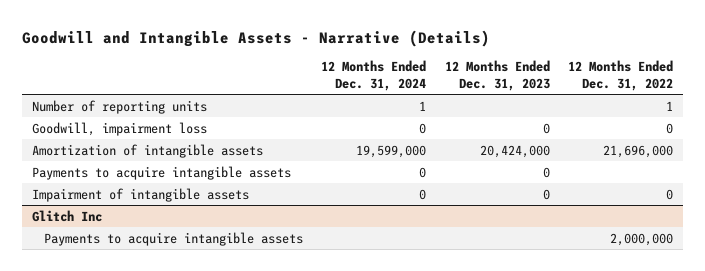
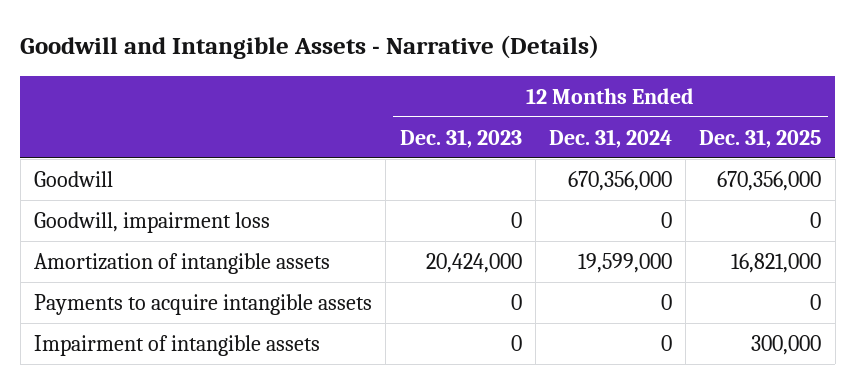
- | 12 Months Ended Dec. 31, 2024 | 12 Months Ended Dec. 31, 2023 | 12 Months Ended Dec. 31, 2022
+ | 12 Months Ended Dec. 31, 2023 | 12 Months Ended Dec. 31, 2024 | 12 Months Ended Dec. 31, 2025
- Number of reporting units | 1 | | 1
+ Goodwill | | 670,356,000 | 670,356,000
- Glitch Inc
- Payments to acquire intangible assets | | | 2,000,000

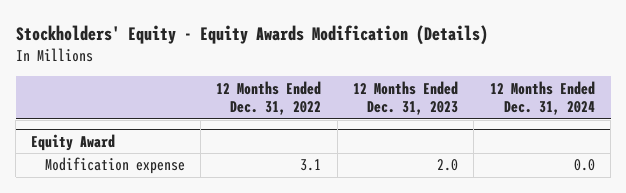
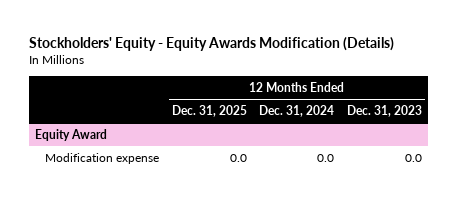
- | 12 Months Ended Dec. 31, 2022 | 12 Months Ended Dec. 31, 2023 | 12 Months Ended Dec. 31, 2024
+ | 12 Months Ended Dec. 31, 2025 | 12 Months Ended Dec. 31, 2024 | 12 Months Ended Dec. 31, 2023
@ Equity Award
- Modification expense | 3.1 | 2.0 | 0.0
+ Modification expense | 0.0 | 0.0 | 0.0

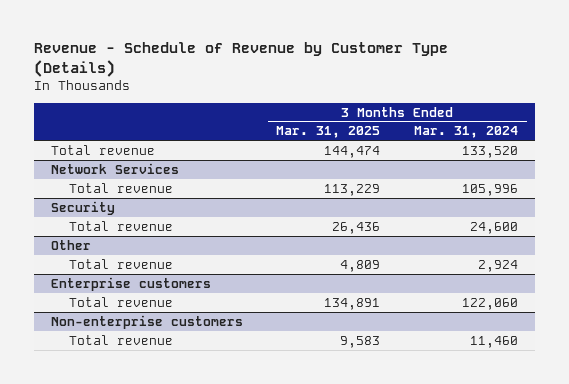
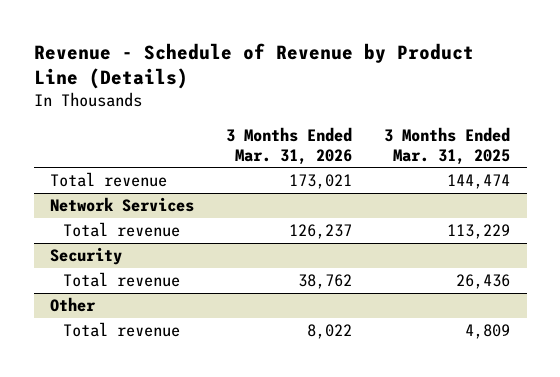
- Revenue - Schedule of Revenue by Customer Type (Details)
+ Revenue - Schedule of Revenue by Product Line (Details)
- | 3 Months Ended Mar. 31, 2025 | 3 Months Ended Mar. 31, 2024
+ | 3 Months Ended Mar. 31, 2026 | 3 Months Ended Mar. 31, 2025
- Enterprise customers
- Total revenue | 134,891 | 122,060
- Non-enterprise customers
- Total revenue | 9,583 | 11,460

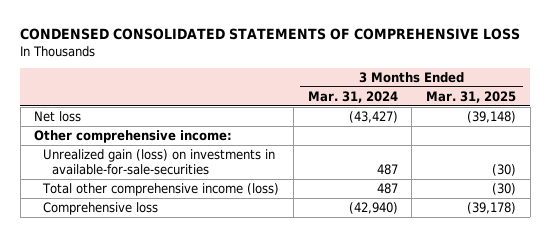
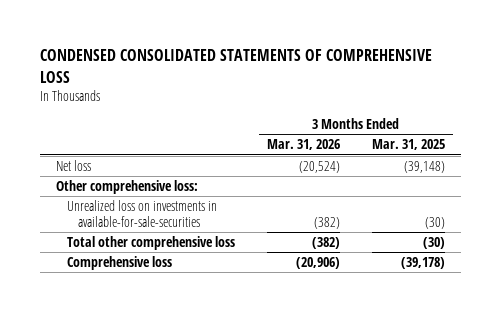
- | 3 Months Ended Mar. 31, 2024 | 3 Months Ended Mar. 31, 2025
+ | 3 Months Ended Mar. 31, 2026 | 3 Months Ended Mar. 31, 2025
- Other comprehensive income:
- Unrealized gain (loss) on investments in available-for-sale-securities | 487 | (30)
- Total other comprehensive income (loss) | 487 | (30)
+ Other comprehensive loss:
+ Unrealized loss on investments in available-for-sale-securities | (382) | (30)
+ Total other comprehensive loss | (382) | (30)

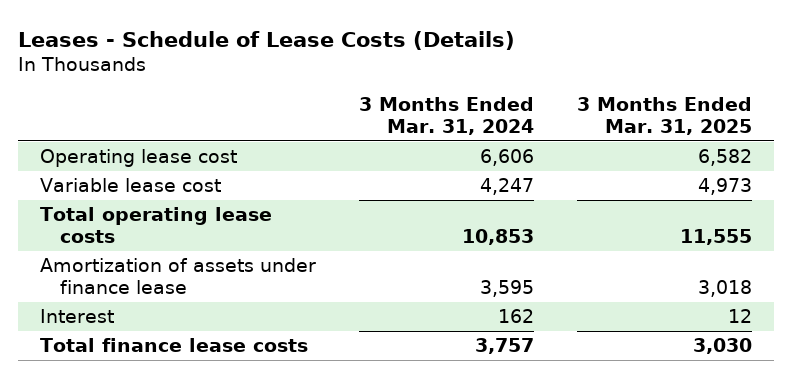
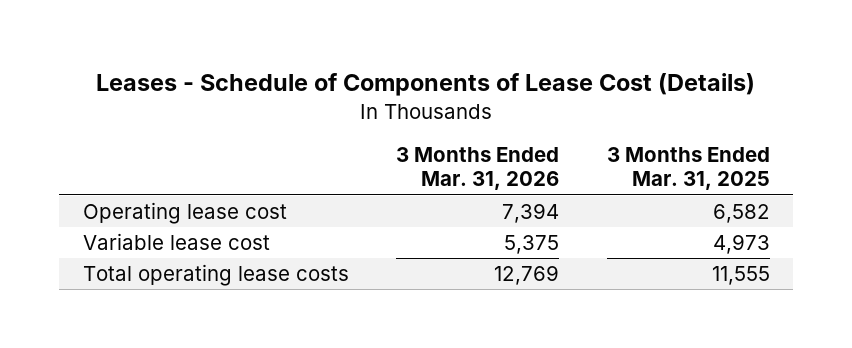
- Leases - Schedule of Lease Costs (Details)
+ Leases - Schedule of Components of Lease Cost (Details)
- | 3 Months Ended Mar. 31, 2024 | 3 Months Ended Mar. 31, 2025
+ | 3 Months Ended Mar. 31, 2026 | 3 Months Ended Mar. 31, 2025
- Amortization of assets under finance lease | 3,595 | 3,018
- Interest | 162 | 12
- Total finance lease costs | 3,757 | 3,030

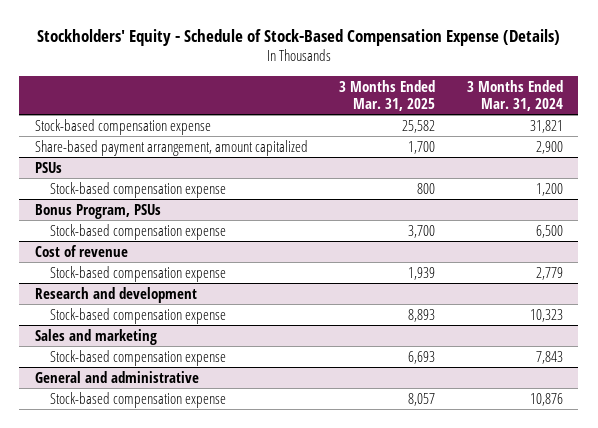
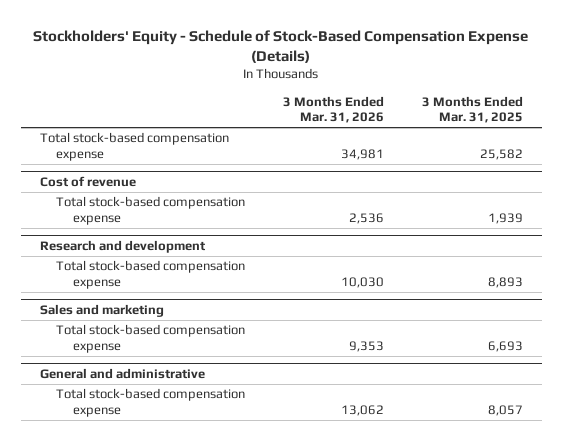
- | 3 Months Ended Mar. 31, 2025 | 3 Months Ended Mar. 31, 2024
+ | 3 Months Ended Mar. 31, 2026 | 3 Months Ended Mar. 31, 2025
- Stock-based compensation expense | 25,582 | 31,821
- Share-based payment arrangement, amount capitalized | 1,700 | 2,900
- PSUs
- Stock-based compensation expense | 800 | 1,200
- Bonus Program, PSUs
- Stock-based compensation expense | 3,700 | 6,500
+ Total stock-based compensation expense | 34,981 | 25,582
@ Cost of revenue
- Stock-based compensation expense | 1,939 | 2,779
+ Total stock-based compensation expense | 2,536 | 1,939
@ Research and development
- Stock-based compensation expense | 8,893 | 10,323
+ Total stock-based compensation expense | 10,030 | 8,893
@ Sales and marketing
- Stock-based compensation expense | 6,693 | 7,843
+ Total stock-based compensation expense | 9,353 | 6,693
@ General and administrative
- Stock-based compensation expense | 8,057 | 10,876
+ Total stock-based compensation expense | 13,062 | 8,057

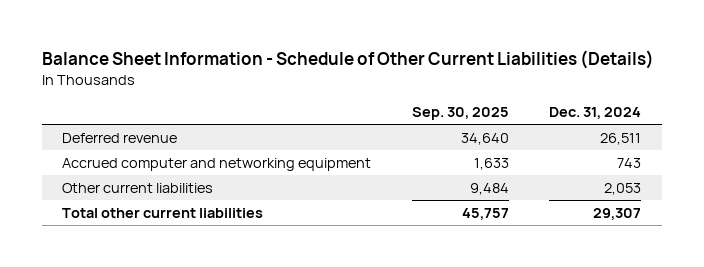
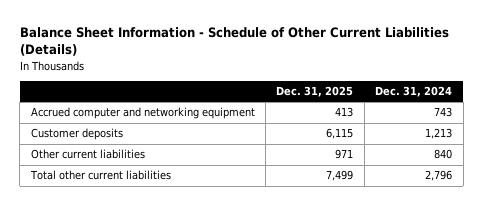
- | Sep. 30, 2025 | Dec. 31, 2024
+ | Dec. 31, 2025 | Dec. 31, 2024
- Deferred revenue | 34,640 | 26,511
- Other current liabilities | 9,484 | 2,053
- Total other current liabilities | 45,757 | 29,307
+ Customer deposits | 6,115 | 1,213
+ Other current liabilities | 971 | 840
+ Total other current liabilities | 7,499 | 2,796

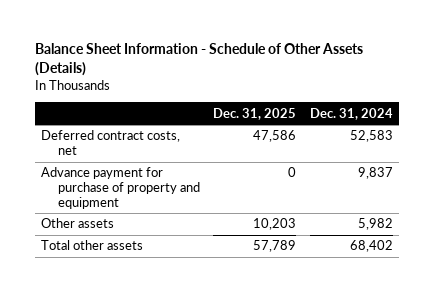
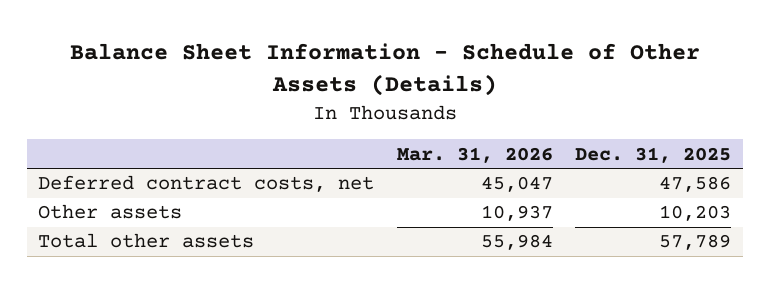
- | Dec. 31, 2025 | Dec. 31, 2024
+ | Mar. 31, 2026 | Dec. 31, 2025
- Advance payment for purchase of property and equipment | 0 | 9,837

